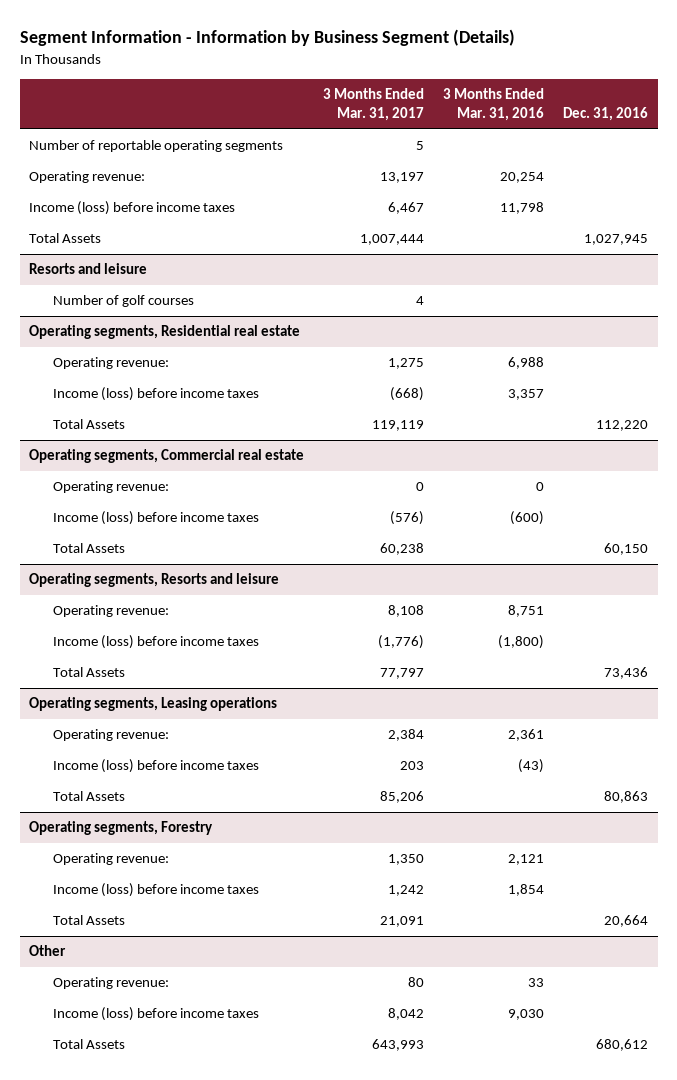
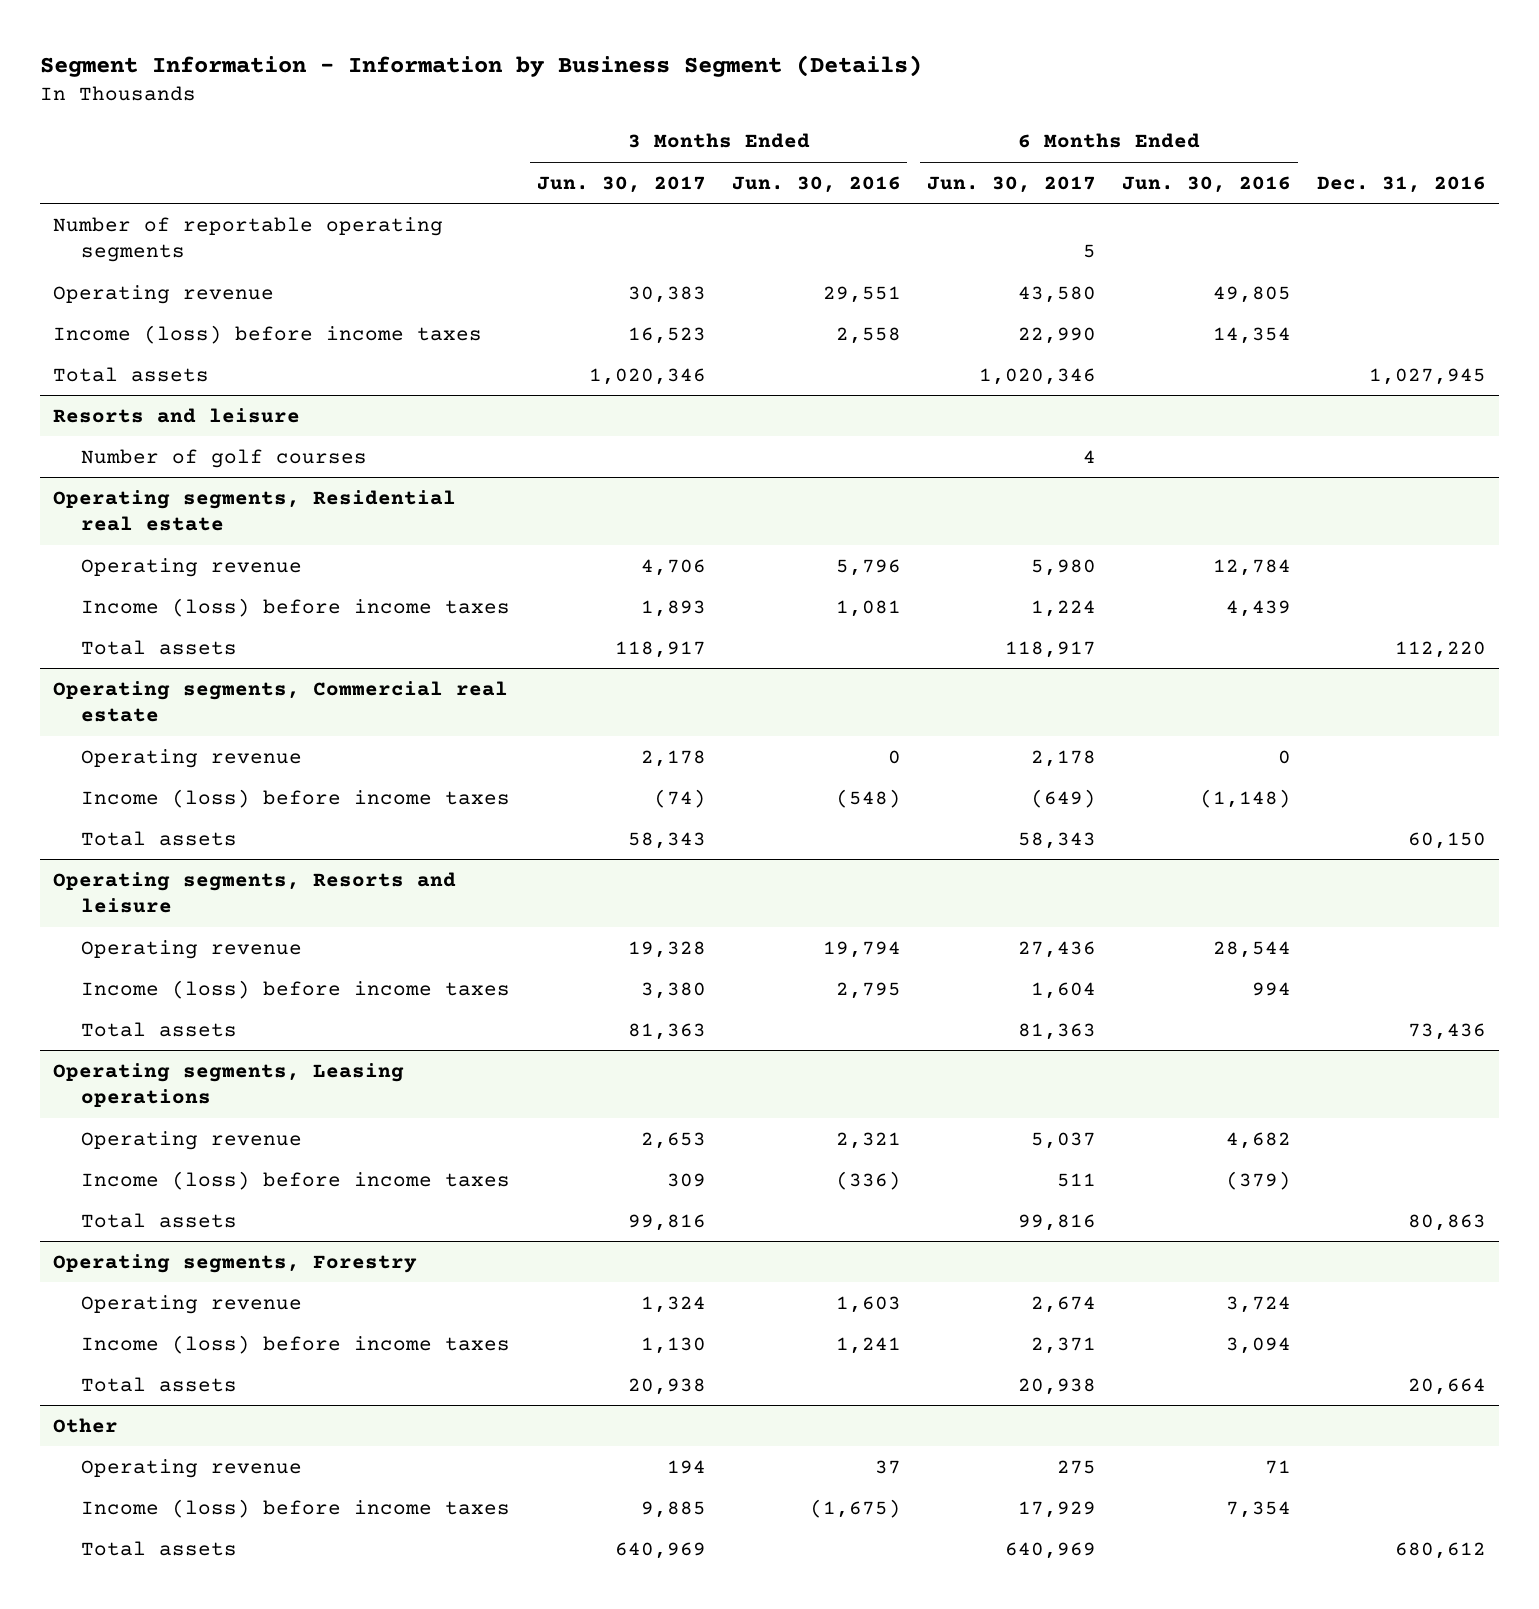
- | 3 Months Ended Mar. 31, 2017 | 3 Months Ended Mar. 31, 2016 | Dec. 31, 2016
+ | 3 Months Ended Jun. 30, 2017 | 3 Months Ended Jun. 30, 2016 | 6 Months Ended Jun. 30, 2017 | 6 Months Ended Jun. 30, 2016 | Dec. 31, 2016
- Operating revenue: | 13,197 | 20,254 |
+ Operating revenue | 30,383 | 29,551 | 43,580 | 49,805 |
- Total Assets | 1,007,444 | | 1,027,945
+ Total assets | 1,020,346 | | 1,020,346 | | 1,027,945
@ Operating segments, Residential real estate
- Operating revenue: | 1,275 | 6,988 |
+ Operating revenue | 4,706 | 5,796 | 5,980 | 12,784 |
- Total Assets | 119,119 | | 112,220
+ Total assets | 118,917 | | 118,917 | | 112,220
@ Operating segments, Commercial real estate
- Operating revenue: | 0 | 0 |
+ Operating revenue | 2,178 | 0 | 2,178 | 0 |
- Total Assets | 60,238 | | 60,150
+ Total assets | 58,343 | | 58,343 | | 60,150
@ Operating segments, Resorts and leisure
- Operating revenue: | 8,108 | 8,751 |
+ Operating revenue | 19,328 | 19,794 | 27,436 | 28,544 |
- Total Assets | 77,797 | | 73,436
+ Total assets | 81,363 | | 81,363 | | 73,436
@ Operating segments, Leasing operations
- Operating revenue: | 2,384 | 2,361 |
+ Operating revenue | 2,653 | 2,321 | 5,037 | 4,682 |
- Total Assets | 85,206 | | 80,863
+ Total assets | 99,816 | | 99,816 | | 80,863
@ Operating segments, Forestry
- Operating revenue: | 1,350 | 2,121 |
+ Operating revenue | 1,324 | 1,603 | 2,674 | 3,724 |
- Total Assets | 21,091 | | 20,664
+ Total assets | 20,938 | | 20,938 | | 20,664
@ Other
- Operating revenue: | 80 | 33 |
+ Operating revenue | 194 | 37 | 275 | 71 |
- Total Assets | 643,993 | | 680,612
+ Total assets | 640,969 | | 640,969 | | 680,612

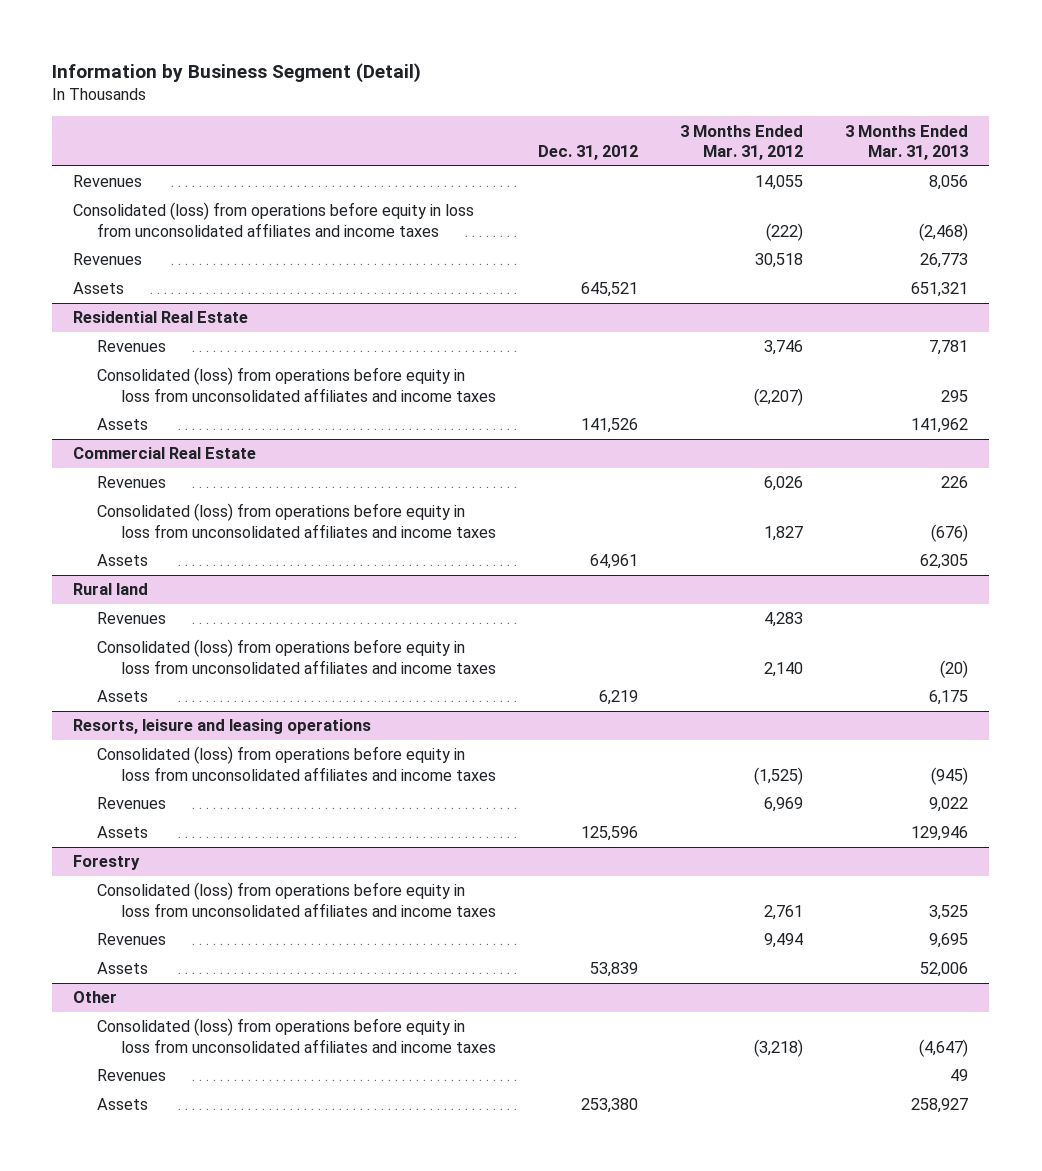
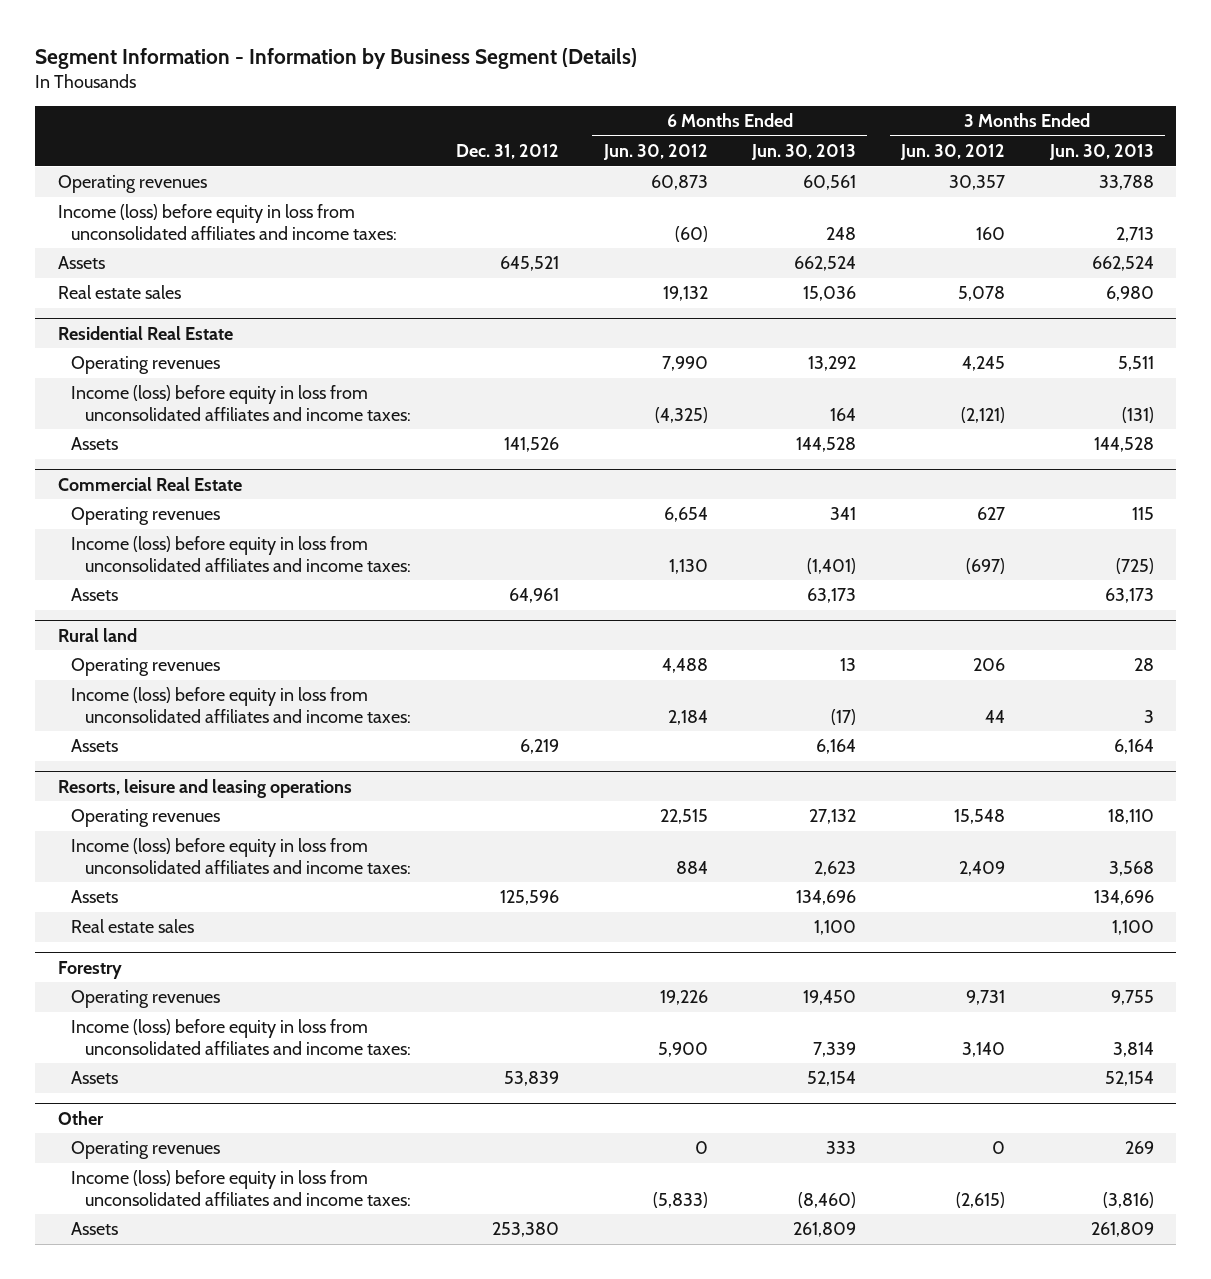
- Information by Business Segment (Detail)
+ Segment Information - Information by Business Segment (Details)
- | Dec. 31, 2012 | 3 Months Ended Mar. 31, 2012 | 3 Months Ended Mar. 31, 2013
+ | Dec. 31, 2012 | 6 Months Ended Jun. 30, 2012 | 6 Months Ended Jun. 30, 2013 | 3 Months Ended Jun. 30, 2012 | 3 Months Ended Jun. 30, 2013
- Revenues | | 14,055 | 8,056
- Consolidated (loss) from operations before equity in loss from unconsolidated affiliates and income taxes | | (222) | (2,468)
- Revenues | | 30,518 | 26,773
+ Operating revenues | | 60,873 | 60,561 | 30,357 | 33,788
+ Income (loss) before equity in loss from unconsolidated affiliates and income taxes: | | (60) | 248 | 160 | 2,713
+ Real estate sales | | 19,132 | 15,036 | 5,078 | 6,980
@ Residential Real Estate
- Revenues | | 3,746 | 7,781
- Consolidated (loss) from operations before equity in loss from unconsolidated affiliates and income taxes | | (2,207) | 295
+ Operating revenues | | 7,990 | 13,292 | 4,245 | 5,511
+ Income (loss) before equity in loss from unconsolidated affiliates and income taxes: | | (4,325) | 164 | (2,121) | (131)
@ Commercial Real Estate
- Revenues | | 6,026 | 226
- Consolidated (loss) from operations before equity in loss from unconsolidated affiliates and income taxes | | 1,827 | (676)
+ Operating revenues | | 6,654 | 341 | 627 | 115
+ Income (loss) before equity in loss from unconsolidated affiliates and income taxes: | | 1,130 | (1,401) | (697) | (725)
@ Rural land
- Revenues | | 4,283 |
- Consolidated (loss) from operations before equity in loss from unconsolidated affiliates and income taxes | | 2,140 | (20)
+ Operating revenues | | 4,488 | 13 | 206 | 28
+ Income (loss) before equity in loss from unconsolidated affiliates and income taxes: | | 2,184 | (17) | 44 | 3
@ Resorts, leisure and leasing operations
- Consolidated (loss) from operations before equity in loss from unconsolidated affiliates and income taxes | | (1,525) | (945)
- Revenues | | 6,969 | 9,022
+ Operating revenues | | 22,515 | 27,132 | 15,548 | 18,110
+ Income (loss) before equity in loss from unconsolidated affiliates and income taxes: | | 884 | 2,623 | 2,409 | 3,568
+ Real estate sales | | | 1,100 | | 1,100
@ Forestry
- Consolidated (loss) from operations before equity in loss from unconsolidated affiliates and income taxes | | 2,761 | 3,525
- Revenues | | 9,494 | 9,695
+ Operating revenues | | 19,226 | 19,450 | 9,731 | 9,755
+ Income (loss) before equity in loss from unconsolidated affiliates and income taxes: | | 5,900 | 7,339 | 3,140 | 3,814
@ Other
- Consolidated (loss) from operations before equity in loss from unconsolidated affiliates and income taxes | | (3,218) | (4,647)
- Revenues | | | 49
+ Operating revenues | | 0 | 333 | 0 | 269
+ Income (loss) before equity in loss from unconsolidated affiliates and income taxes: | | (5,833) | (8,460) | (2,615) | (3,816)

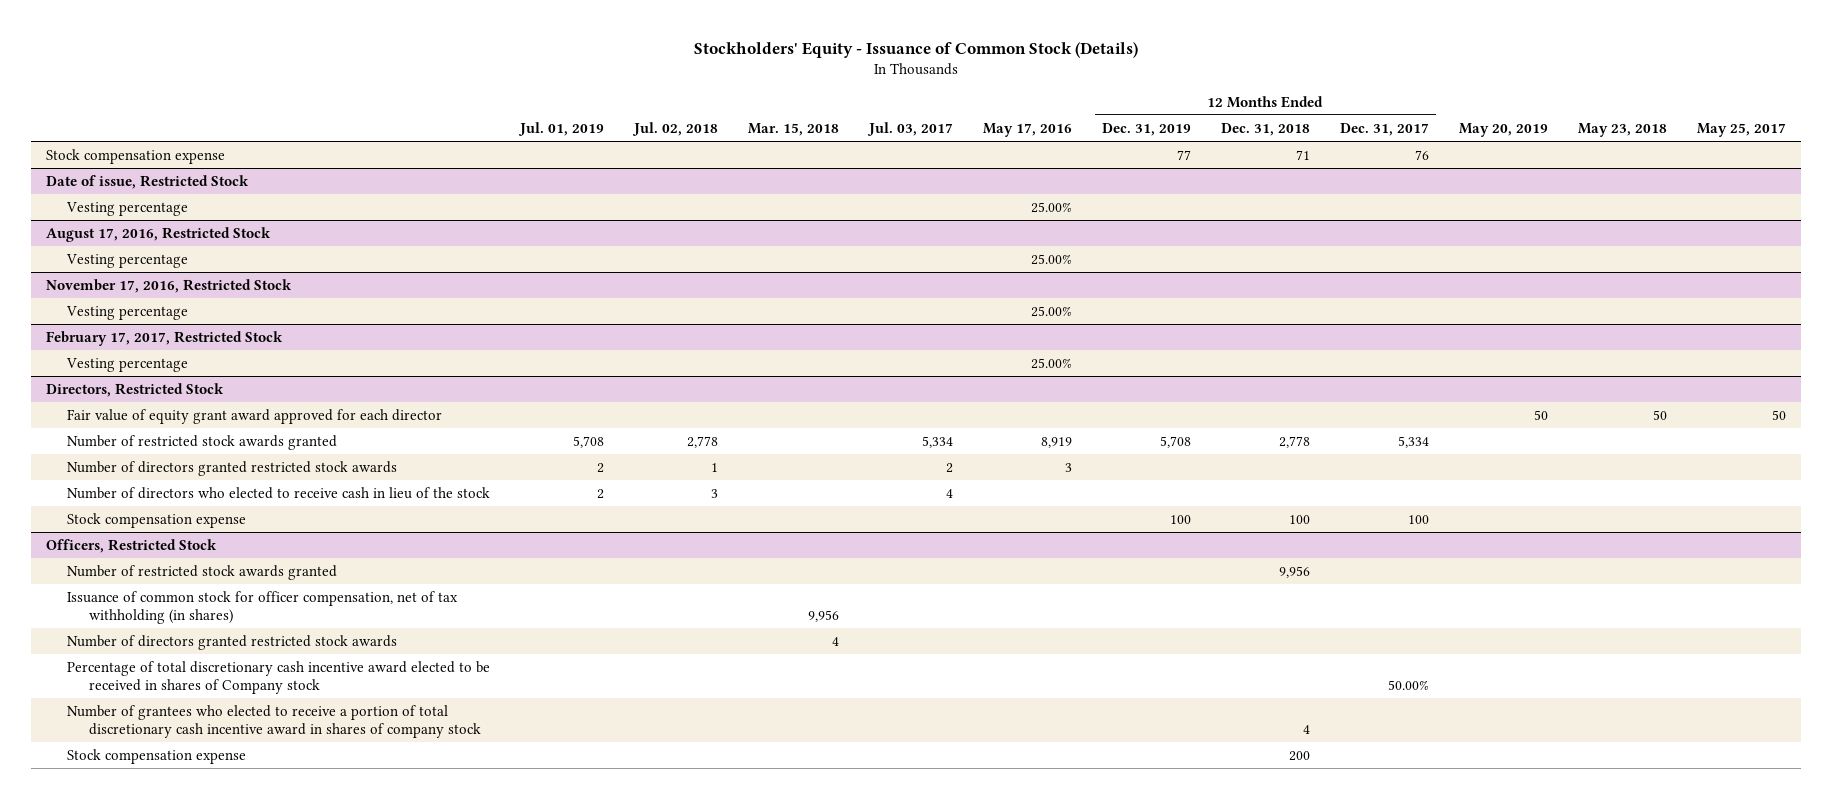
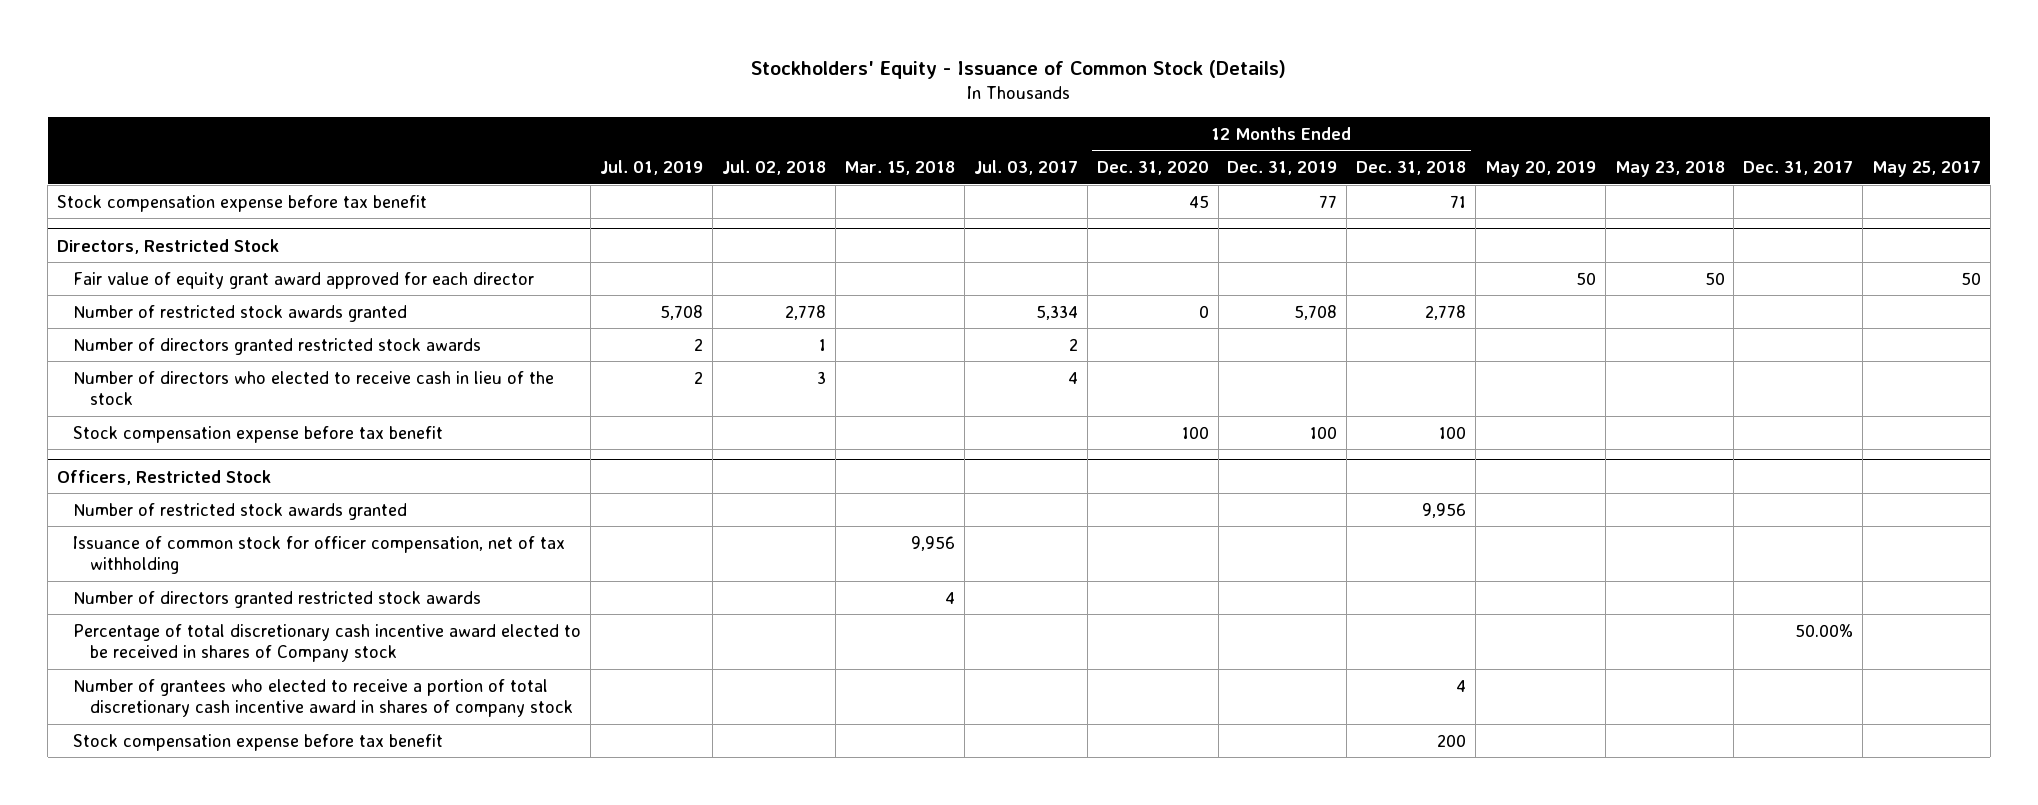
- | Jul. 01, 2019 | Jul. 02, 2018 | Mar. 15, 2018 | Jul. 03, 2017 | May 17, 2016 | 12 Months Ended Dec. 31, 2019 | 12 Months Ended Dec. 31, 2018 | 12 Months Ended Dec. 31, 2017 | May 20, 2019 | May 23, 2018 | May 25, 2017
+ | Jul. 01, 2019 | Jul. 02, 2018 | Mar. 15, 2018 | Jul. 03, 2017 | 12 Months Ended Dec. 31, 2020 | 12 Months Ended Dec. 31, 2019 | 12 Months Ended Dec. 31, 2018 | May 20, 2019 | May 23, 2018 | Dec. 31, 2017 | May 25, 2017
- Stock compensation expense | | | | | | 77 | 71 | 76 | | |
- Date of issue, Restricted Stock
- Vesting percentage | | | | | 25.00% | | | | | |
- August 17, 2016, Restricted Stock
- Vesting percentage | | | | | 25.00% | | | | | |
- November 17, 2016, Restricted Stock
- Vesting percentage | | | | | 25.00% | | | | | |
- February 17, 2017, Restricted Stock
- Vesting percentage | | | | | 25.00% | | | | | |
+ Stock compensation expense before tax benefit | | | | | 45 | 77 | 71 | | | |
@ Directors, Restricted Stock
- Stock compensation expense | | | | | | 100 | 100 | 100 | | |
+ Stock compensation expense before tax benefit | | | | | 100 | 100 | 100 | | | |
@ Officers, Restricted Stock
- Issuance of common stock for officer compensation, net of tax withholding (in shares) | | | 9,956 | | | | | | | |
+ Issuance of common stock for officer compensation, net of tax withholding | | | 9,956 | | | | | | | |
- Stock compensation expense | | | | | | | 200 | | | |
+ Stock compensation expense before tax benefit | | | | | | | 200 | | | |

